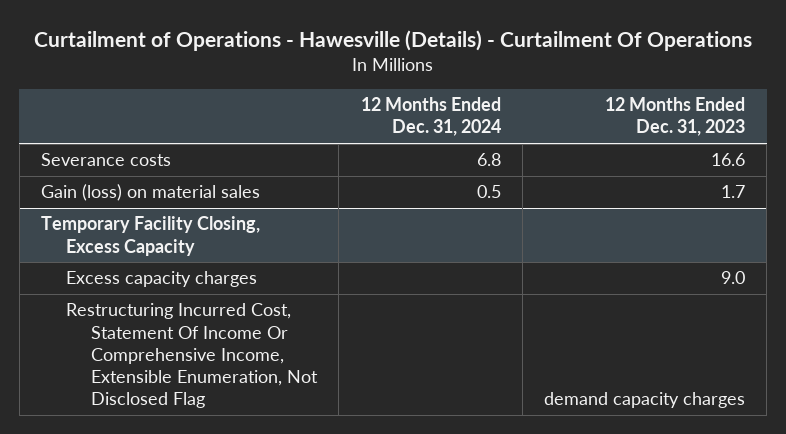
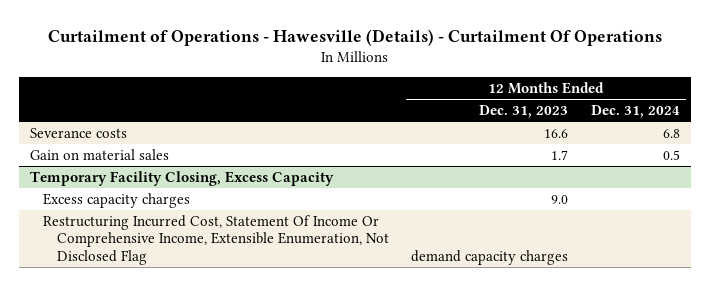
- | 12 Months Ended Dec. 31, 2024 | 12 Months Ended Dec. 31, 2023
+ | 12 Months Ended Dec. 31, 2023 | 12 Months Ended Dec. 31, 2024
- Gain (loss) on material sales | 0.5 | 1.7
+ Gain on material sales | 1.7 | 0.5

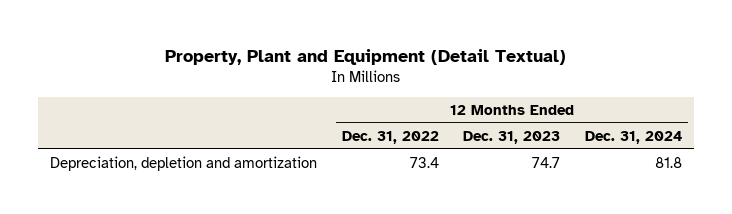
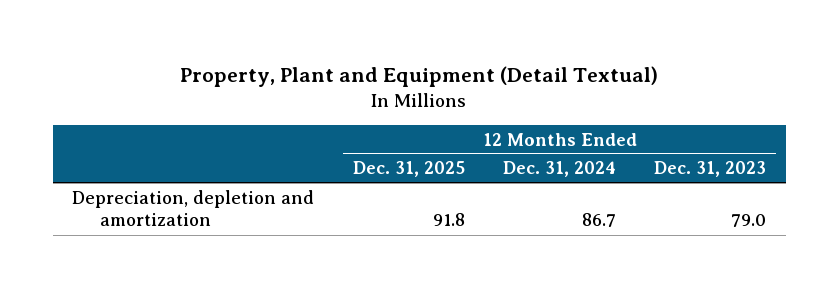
- | 12 Months Ended Dec. 31, 2022 | 12 Months Ended Dec. 31, 2023 | 12 Months Ended Dec. 31, 2024
+ | 12 Months Ended Dec. 31, 2025 | 12 Months Ended Dec. 31, 2024 | 12 Months Ended Dec. 31, 2023
- Depreciation, depletion and amortization | 73.4 | 74.7 | 81.8
+ Depreciation, depletion and amortization | 91.8 | 86.7 | 79.0

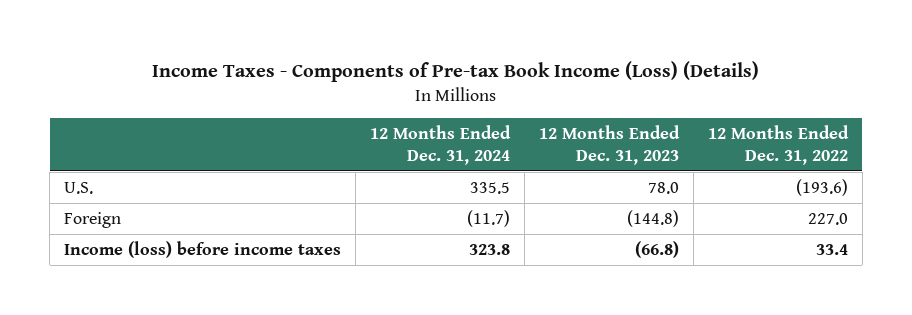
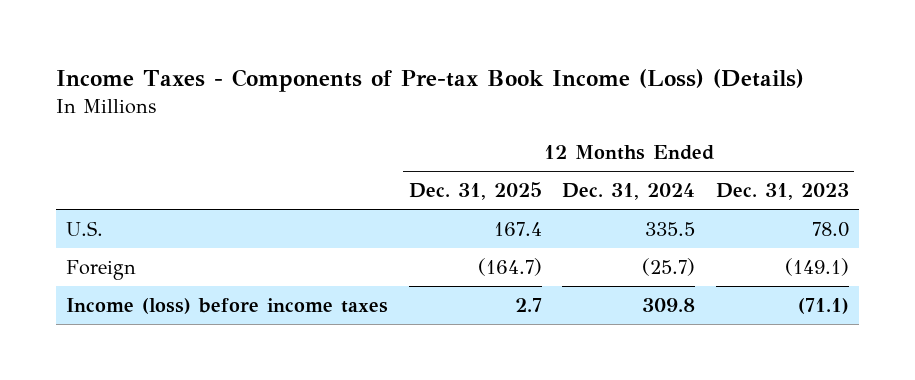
- | 12 Months Ended Dec. 31, 2024 | 12 Months Ended Dec. 31, 2023 | 12 Months Ended Dec. 31, 2022
+ | 12 Months Ended Dec. 31, 2025 | 12 Months Ended Dec. 31, 2024 | 12 Months Ended Dec. 31, 2023
- Foreign | (11.7) | (144.8) | 227.0
- Income (loss) before income taxes | 323.8 | (66.8) | 33.4
+ Foreign | (164.7) | (25.7) | (149.1)
+ Income (loss) before income taxes | 2.7 | 309.8 | (71.1)

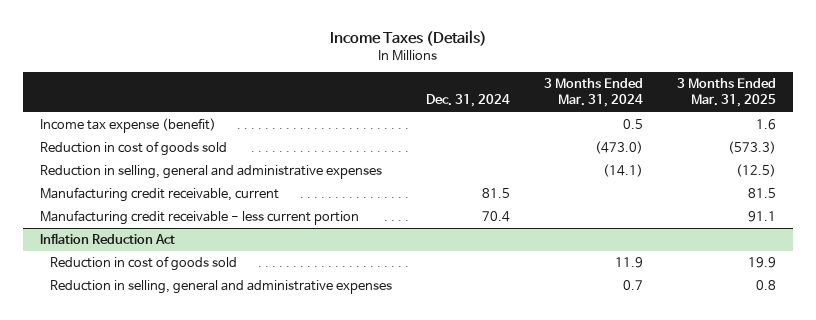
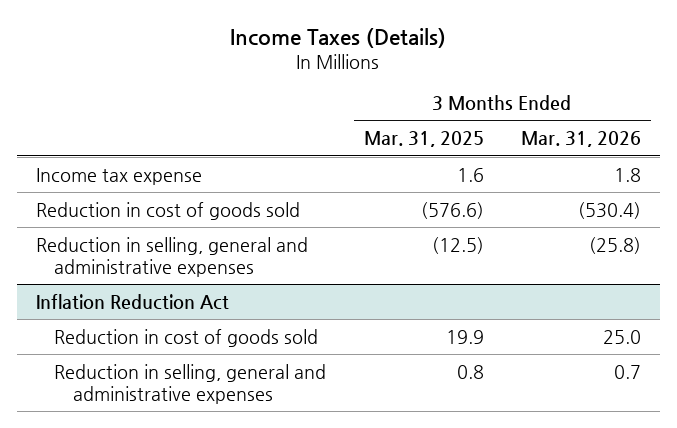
- | Dec. 31, 2024 | 3 Months Ended Mar. 31, 2024 | 3 Months Ended Mar. 31, 2025
+ | 3 Months Ended Mar. 31, 2025 | 3 Months Ended Mar. 31, 2026
- Income tax expense (benefit) | | 0.5 | 1.6
- Reduction in cost of goods sold | | (473.0) | (573.3)
+ Income tax expense | 1.6 | 1.8
+ Reduction in cost of goods sold | (576.6) | (530.4)
- Manufacturing credit receivable, current | 81.5 | | 81.5
- Manufacturing credit receivable - less current portion | 70.4 | | 91.1

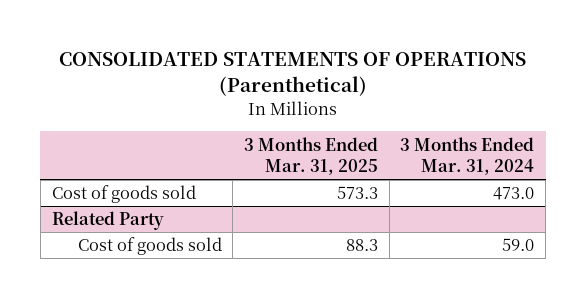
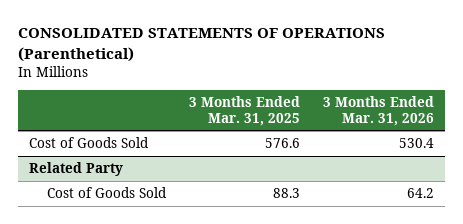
- | 3 Months Ended Mar. 31, 2025 | 3 Months Ended Mar. 31, 2024
+ | 3 Months Ended Mar. 31, 2025 | 3 Months Ended Mar. 31, 2026
- Cost of goods sold | 573.3 | 473.0
+ Cost of Goods Sold | 576.6 | 530.4
@ Related Party
- Cost of goods sold | 88.3 | 59.0
+ Cost of Goods Sold | 88.3 | 64.2

